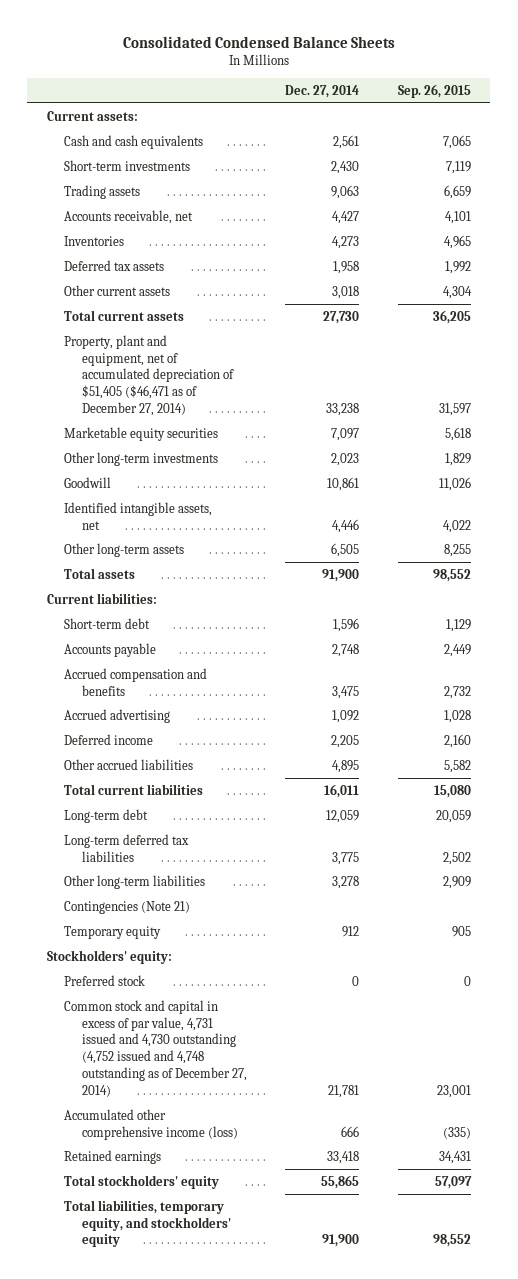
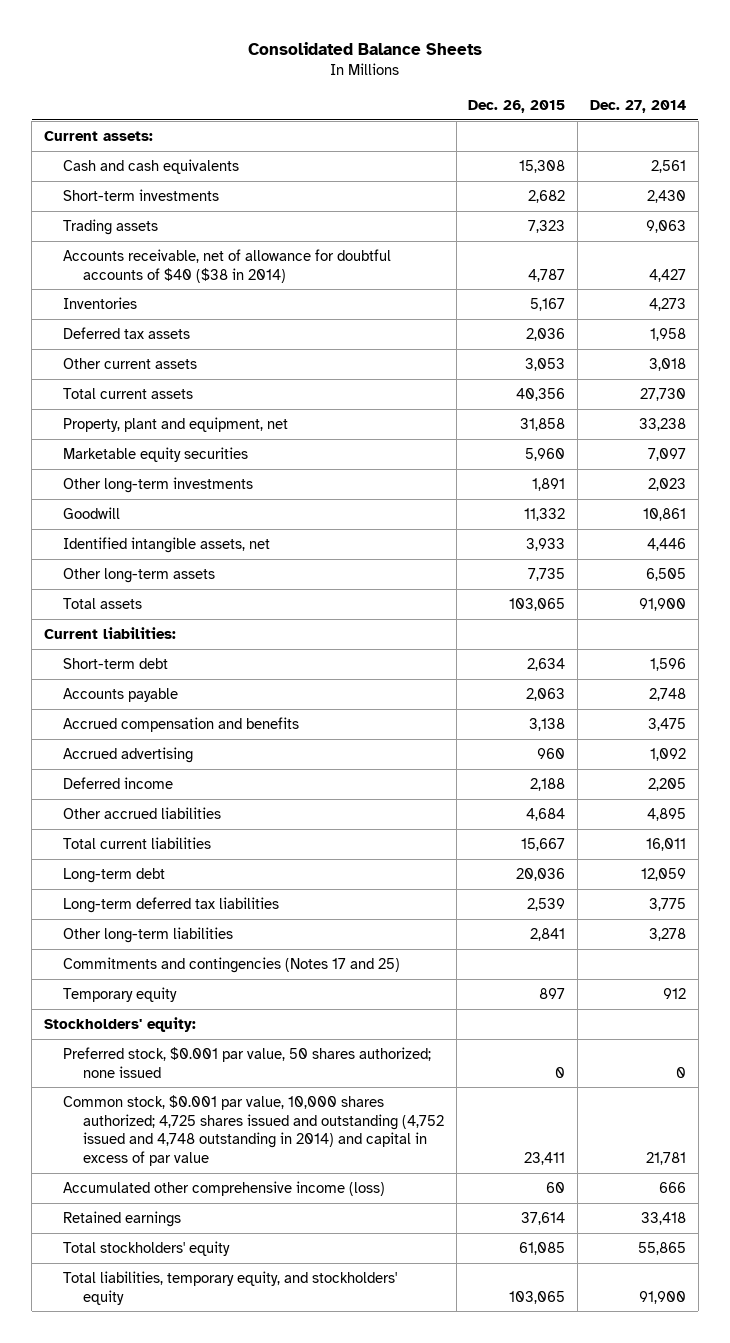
- Consolidated Condensed Balance Sheets
+ Consolidated Balance Sheets
- | Dec. 27, 2014 | Sep. 26, 2015
+ | Dec. 26, 2015 | Dec. 27, 2014
- Accounts receivable, net | 4,427 | 4,101
+ Accounts receivable, net of allowance for doubtful accounts of $40 ($38 in 2014) | 4,787 | 4,427
- Property, plant and equipment, net of accumulated depreciation of $51,405 ($46,471 as of December 27, 2014) | 33,238 | 31,597
+ Property, plant and equipment, net | 31,858 | 33,238
- Contingencies (Note 21)
+ Commitments and contingencies (Notes 17 and 25)
- Preferred stock | 0 | 0
- Common stock and capital in excess of par value, 4,731 issued and 4,730 outstanding (4,752 issued and 4,748 outstanding as of December 27, 2014) | 21,781 | 23,001
+ Preferred stock, $0.001 par value, 50 shares authorized; none issued | 0 | 0
+ Common stock, $0.001 par value, 10,000 shares authorized; 4,725 shares issued and outstanding (4,752 issued and 4,748 outstanding in 2014) and capital in excess of par value | 23,411 | 21,781

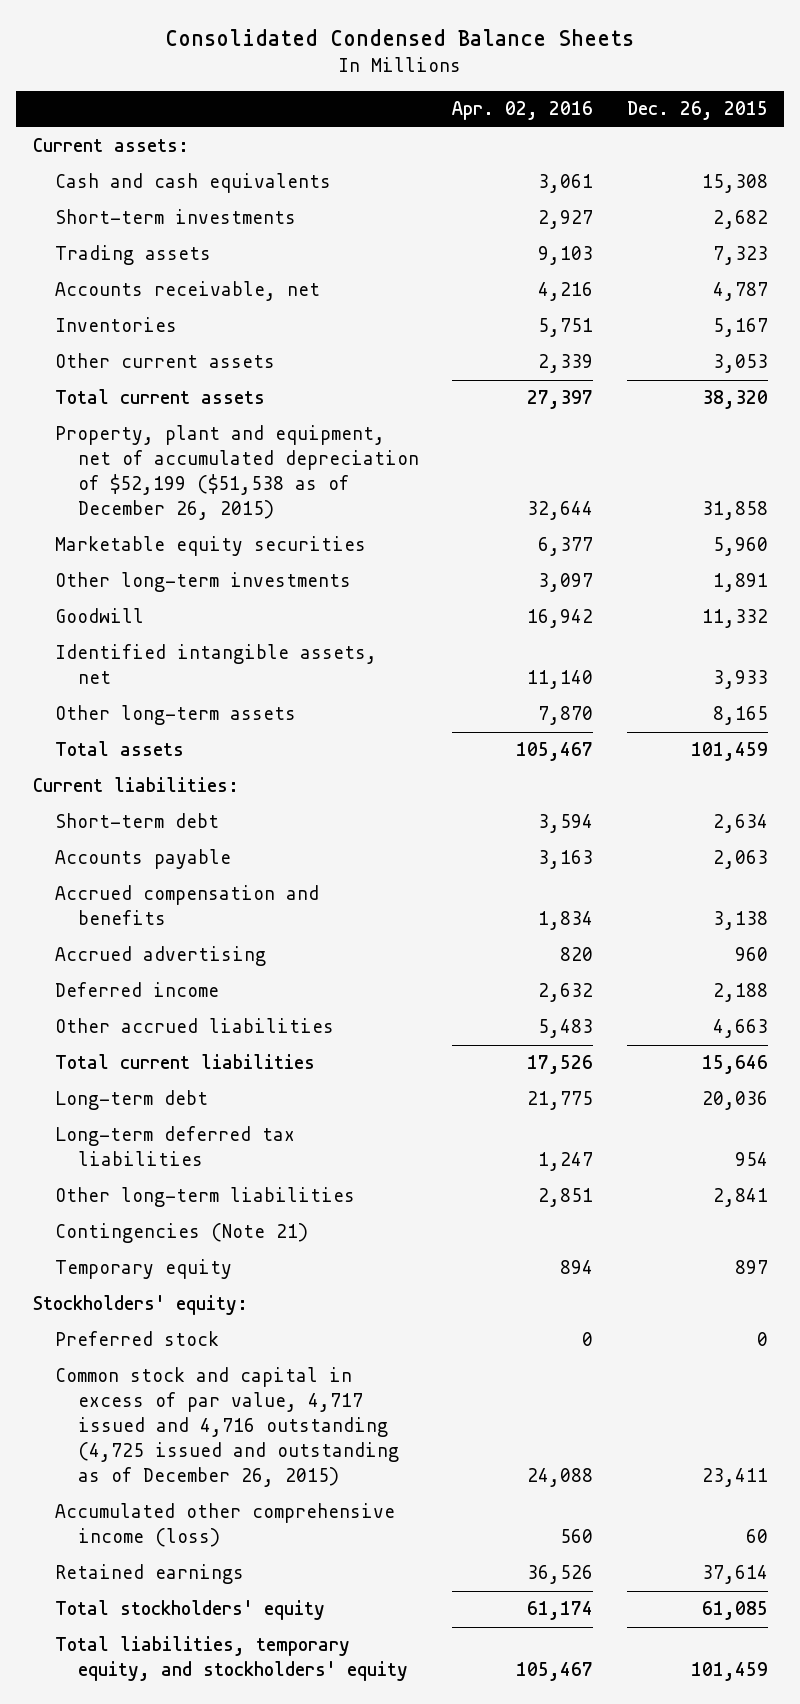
- Consolidated Balance Sheets
+ Consolidated Condensed Balance Sheets
- | Dec. 26, 2015 | Dec. 27, 2014
+ | Apr. 02, 2016 | Dec. 26, 2015
- Accounts receivable, net of allowance for doubtful accounts of $40 ($38 in 2014) | 4,787 | 4,427
+ Accounts receivable, net | 4,216 | 4,787
- Deferred tax assets | 2,036 | 1,958
- Total current assets | 40,356 | 27,730
- Property, plant and equipment, net | 31,858 | 33,238
+ Total current assets | 27,397 | 38,320
+ Property, plant and equipment, net of accumulated depreciation of $52,199 ($51,538 as of December 26, 2015) | 32,644 | 31,858
- Other long-term assets | 7,735 | 6,505
- Total assets | 103,065 | 91,900
+ Other long-term assets | 7,870 | 8,165
+ Total assets | 105,467 | 101,459
- Other accrued liabilities | 4,684 | 4,895
- Total current liabilities | 15,667 | 16,011
+ Other accrued liabilities | 5,483 | 4,663
+ Total current liabilities | 17,526 | 15,646
- Long-term deferred tax liabilities | 2,539 | 3,775
+ Long-term deferred tax liabilities | 1,247 | 954
- Commitments and contingencies (Notes 17 and 25)
+ Contingencies (Note 21)
- Preferred stock, $0.001 par value, 50 shares authorized; none issued | 0 | 0
- Common stock, $0.001 par value, 10,000 shares authorized; 4,725 shares issued and outstanding (4,752 issued and 4,748 outstanding in 2014) and capital in excess of par value | 23,411 | 21,781
+ Preferred stock | 0 | 0
+ Common stock and capital in excess of par value, 4,717 issued and 4,716 outstanding (4,725 issued and outstanding as of December 26, 2015) | 24,088 | 23,411
- Total liabilities, temporary equity, and stockholders' equity | 103,065 | 91,900
+ Total liabilities, temporary equity, and stockholders' equity | 105,467 | 101,459

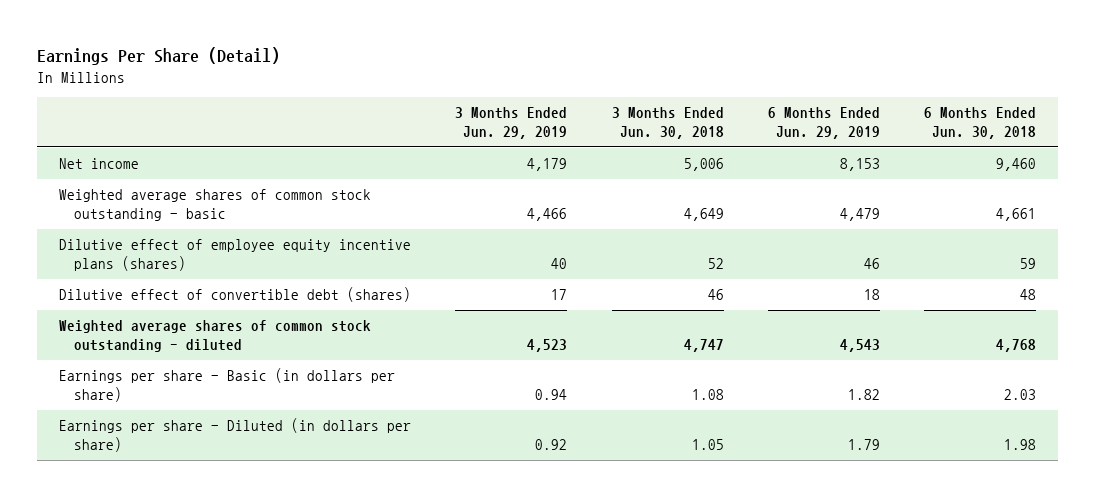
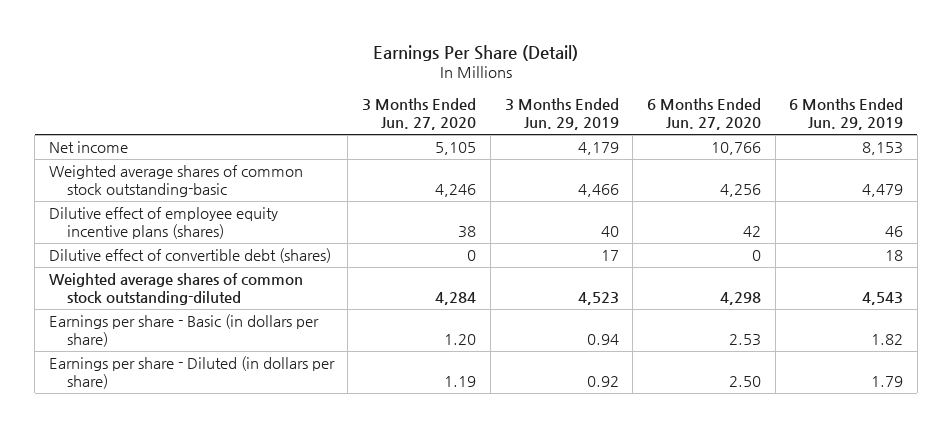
- | 3 Months Ended Jun. 29, 2019 | 3 Months Ended Jun. 30, 2018 | 6 Months Ended Jun. 29, 2019 | 6 Months Ended Jun. 30, 2018
+ | 3 Months Ended Jun. 27, 2020 | 3 Months Ended Jun. 29, 2019 | 6 Months Ended Jun. 27, 2020 | 6 Months Ended Jun. 29, 2019
- Weighted average shares of common stock outstanding - basic | 4,466 | 4,649 | 4,479 | 4,661
+ Weighted average shares of common stock outstanding-basic | 4,246 | 4,466 | 4,256 | 4,479
- Weighted average shares of common stock outstanding - diluted | 4,523 | 4,747 | 4,543 | 4,768
+ Weighted average shares of common stock outstanding-diluted | 4,284 | 4,523 | 4,298 | 4,543

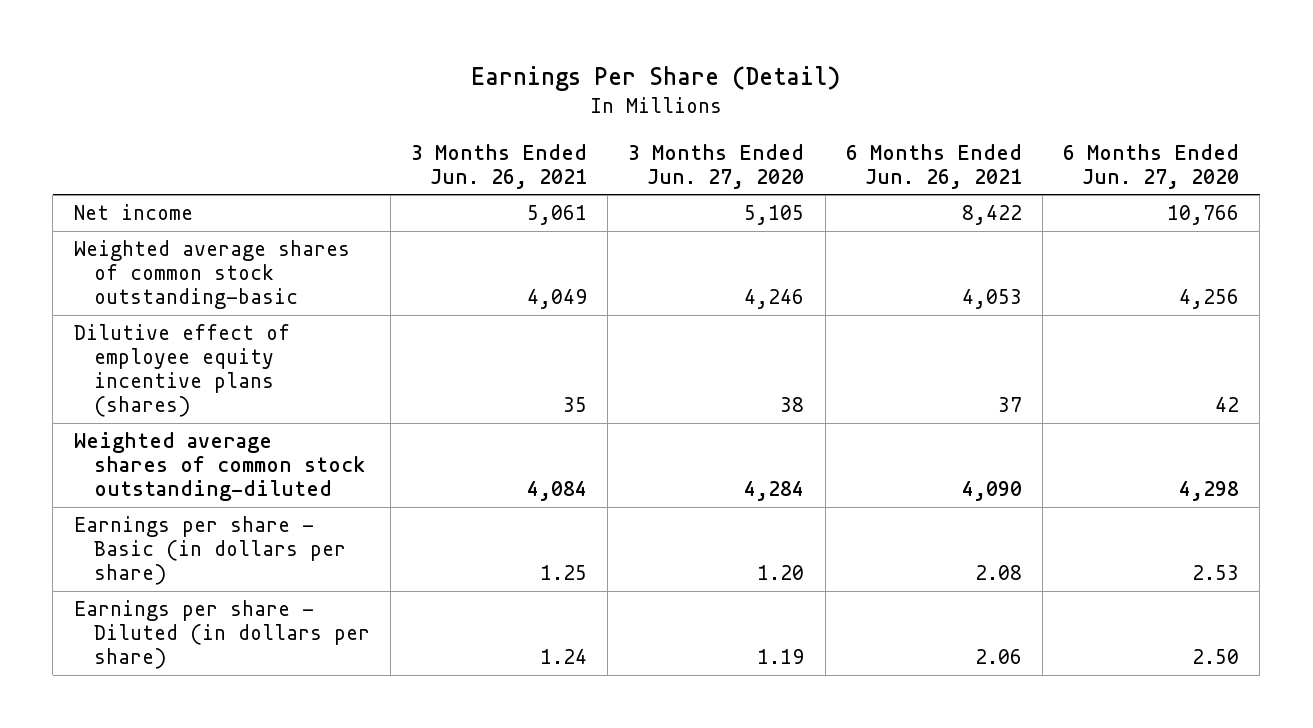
- | 3 Months Ended Jun. 27, 2020 | 3 Months Ended Jun. 29, 2019 | 6 Months Ended Jun. 27, 2020 | 6 Months Ended Jun. 29, 2019
+ | 3 Months Ended Jun. 26, 2021 | 3 Months Ended Jun. 27, 2020 | 6 Months Ended Jun. 26, 2021 | 6 Months Ended Jun. 27, 2020
- Dilutive effect of convertible debt (shares) | 0 | 17 | 0 | 18

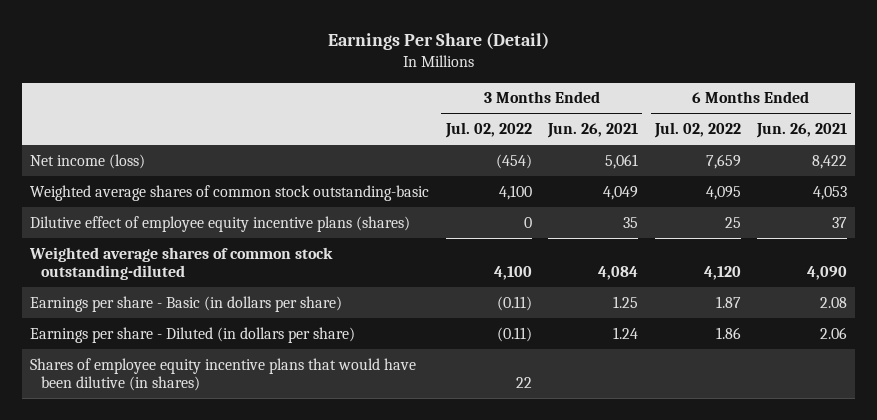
- | 3 Months Ended Jun. 26, 2021 | 3 Months Ended Jun. 27, 2020 | 6 Months Ended Jun. 26, 2021 | 6 Months Ended Jun. 27, 2020
+ | 3 Months Ended Jul. 02, 2022 | 3 Months Ended Jun. 26, 2021 | 6 Months Ended Jul. 02, 2022 | 6 Months Ended Jun. 26, 2021
- Net income | 5,061 | 5,105 | 8,422 | 10,766
+ Net income (loss) | (454) | 5,061 | 7,659 | 8,422
+ Shares of employee equity incentive plans that would have been dilutive (in shares) | 22 | | |

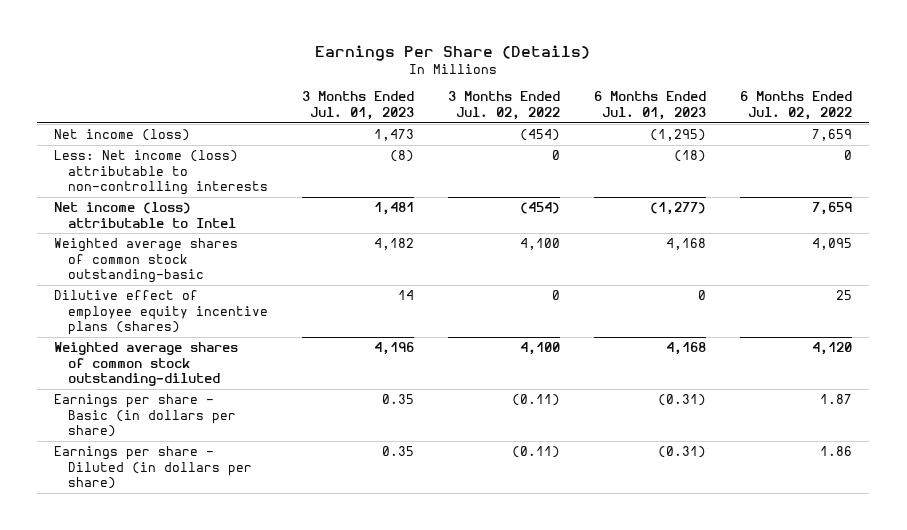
- Earnings Per Share (Detail)
+ Earnings Per Share (Details)
- | 3 Months Ended Jul. 02, 2022 | 3 Months Ended Jun. 26, 2021 | 6 Months Ended Jul. 02, 2022 | 6 Months Ended Jun. 26, 2021
+ | 3 Months Ended Jul. 01, 2023 | 3 Months Ended Jul. 02, 2022 | 6 Months Ended Jul. 01, 2023 | 6 Months Ended Jul. 02, 2022
+ Less: Net income (loss) attributable to non-controlling interests | (8) | 0 | (18) | 0
+ Net income (loss) attributable to Intel | 1,481 | (454) | (1,277) | 7,659
- Shares of employee equity incentive plans that would have been dilutive (in shares) | 22 | | |

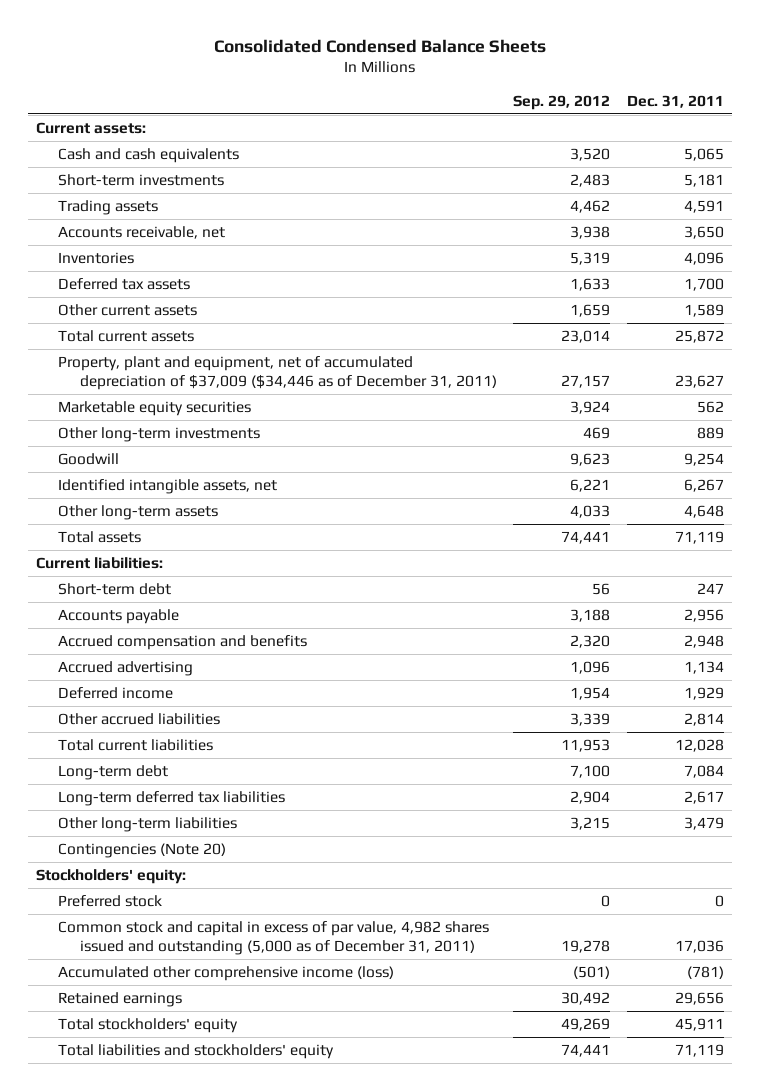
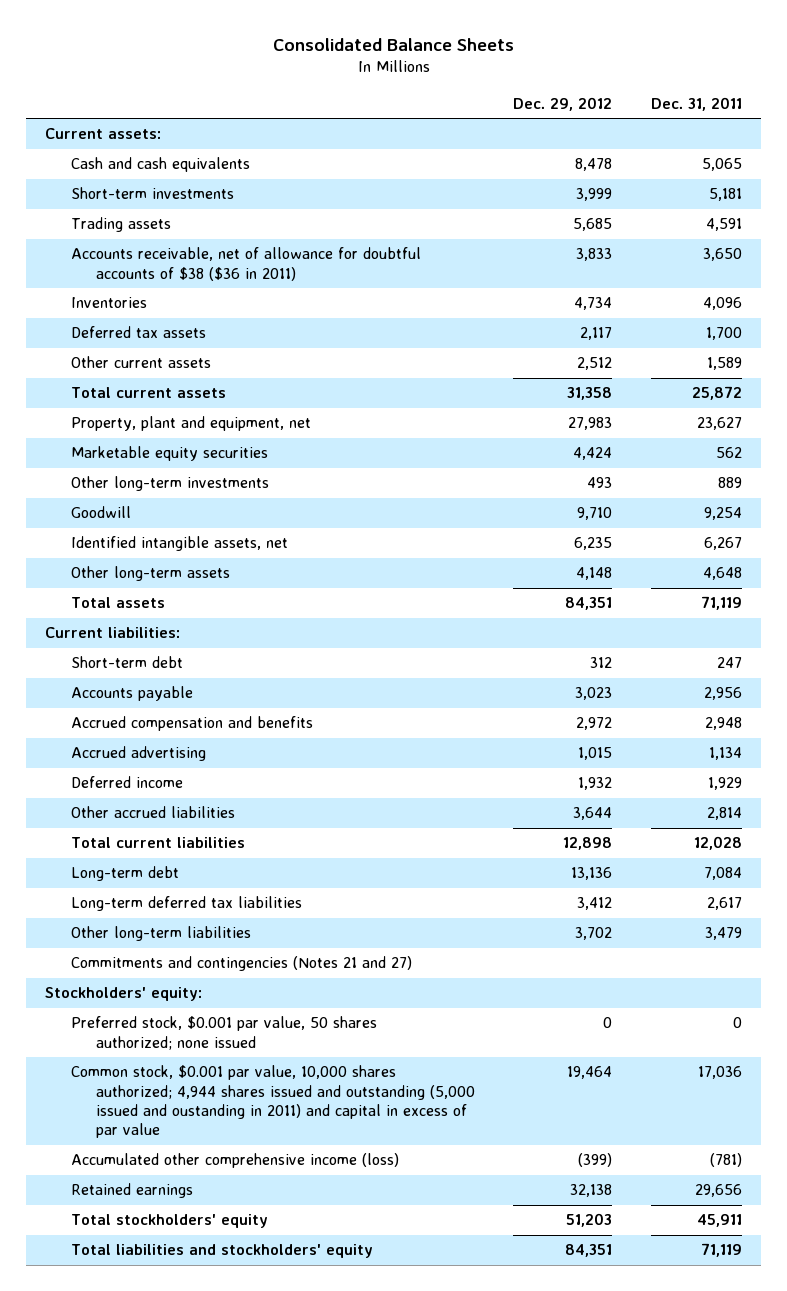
- Consolidated Condensed Balance Sheets
+ Consolidated Balance Sheets
- | Sep. 29, 2012 | Dec. 31, 2011
+ | Dec. 29, 2012 | Dec. 31, 2011
- Accounts receivable, net | 3,938 | 3,650
+ Accounts receivable, net of allowance for doubtful accounts of $38 ($36 in 2011) | 3,833 | 3,650
- Property, plant and equipment, net of accumulated depreciation of $37,009 ($34,446 as of December 31, 2011) | 27,157 | 23,627
+ Property, plant and equipment, net | 27,983 | 23,627
- Contingencies (Note 20)
+ Commitments and contingencies (Notes 21 and 27)
- Preferred stock | 0 | 0
- Common stock and capital in excess of par value, 4,982 shares issued and outstanding (5,000 as of December 31, 2011) | 19,278 | 17,036
+ Preferred stock, $0.001 par value, 50 shares authorized; none issued | 0 | 0
+ Common stock, $0.001 par value, 10,000 shares authorized; 4,944 shares issued and outstanding (5,000 issued and oustanding in 2011) and capital in excess of par value | 19,464 | 17,036

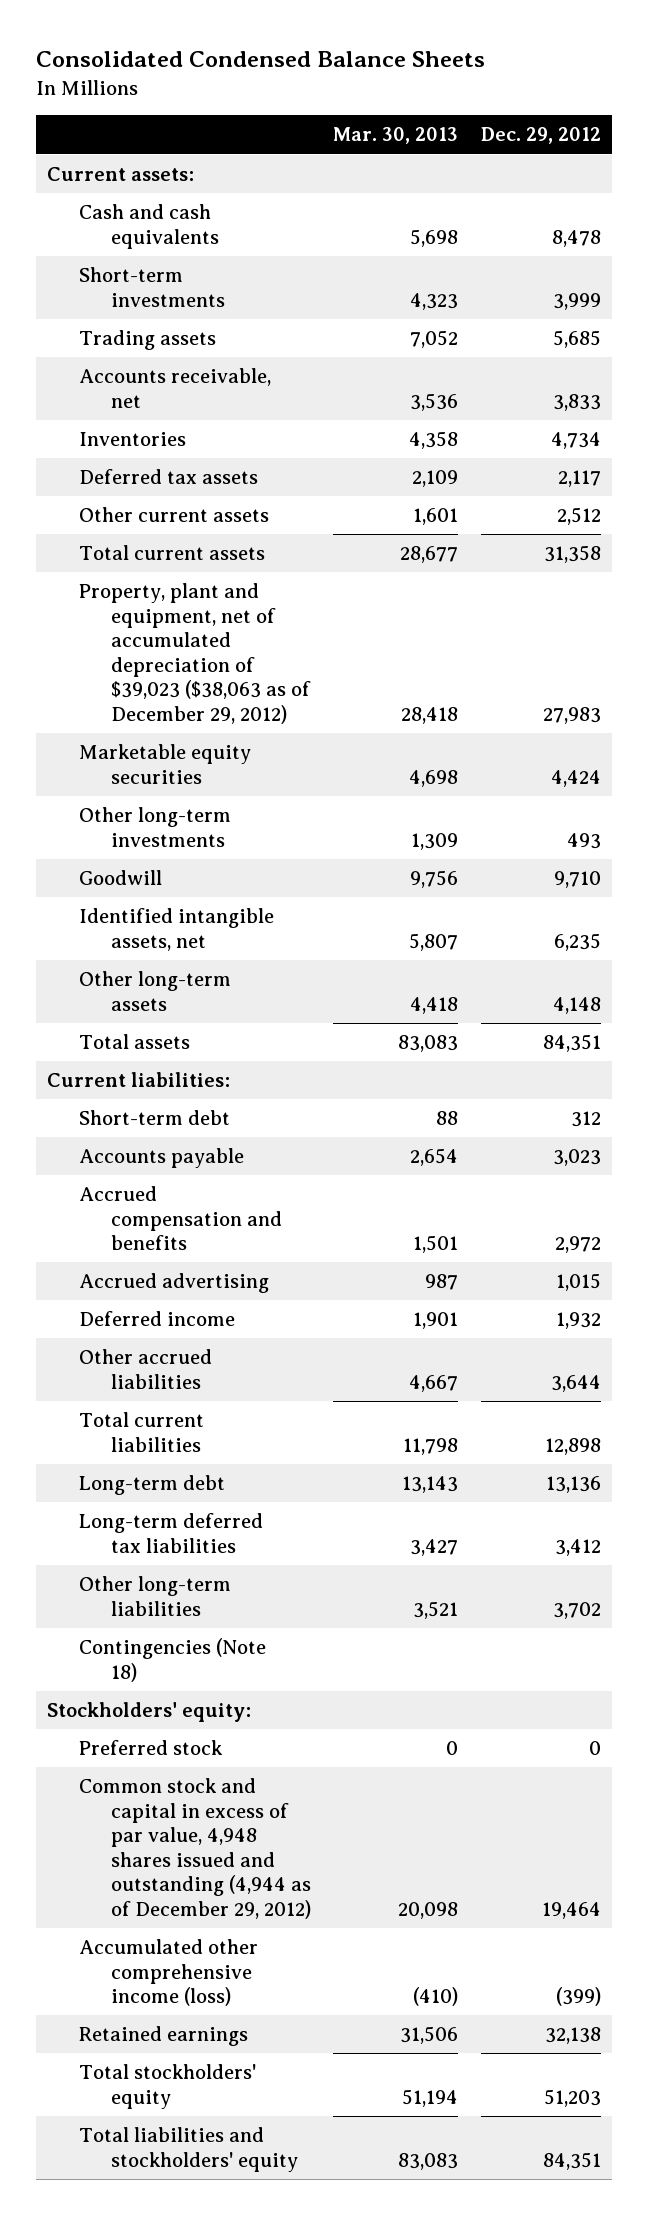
- Consolidated Balance Sheets
+ Consolidated Condensed Balance Sheets
- | Dec. 29, 2012 | Dec. 31, 2011
+ | Mar. 30, 2013 | Dec. 29, 2012
- Accounts receivable, net of allowance for doubtful accounts of $38 ($36 in 2011) | 3,833 | 3,650
+ Accounts receivable, net | 3,536 | 3,833
- Property, plant and equipment, net | 27,983 | 23,627
+ Property, plant and equipment, net of accumulated depreciation of $39,023 ($38,063 as of December 29, 2012) | 28,418 | 27,983
- Commitments and contingencies (Notes 21 and 27)
+ Contingencies (Note 18)
- Preferred stock, $0.001 par value, 50 shares authorized; none issued | 0 | 0
- Common stock, $0.001 par value, 10,000 shares authorized; 4,944 shares issued and outstanding (5,000 issued and oustanding in 2011) and capital in excess of par value | 19,464 | 17,036
+ Preferred stock | 0 | 0
+ Common stock and capital in excess of par value, 4,948 shares issued and outstanding (4,944 as of December 29, 2012) | 20,098 | 19,464

